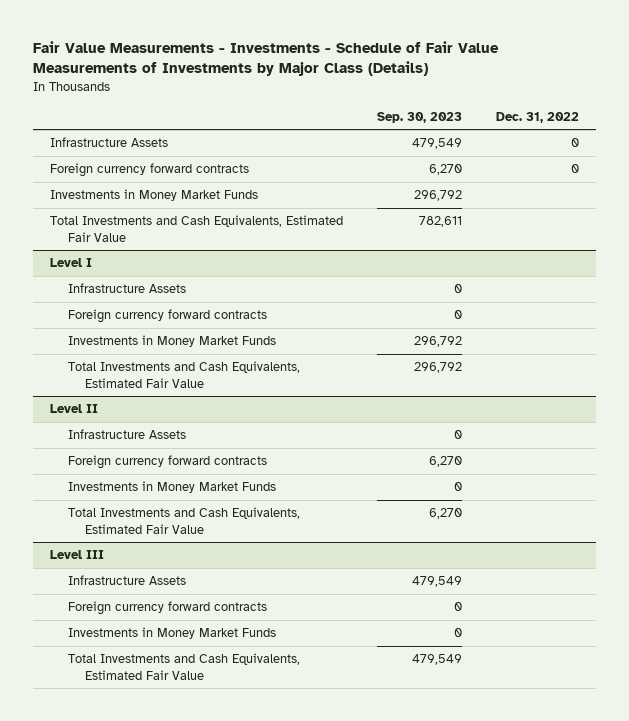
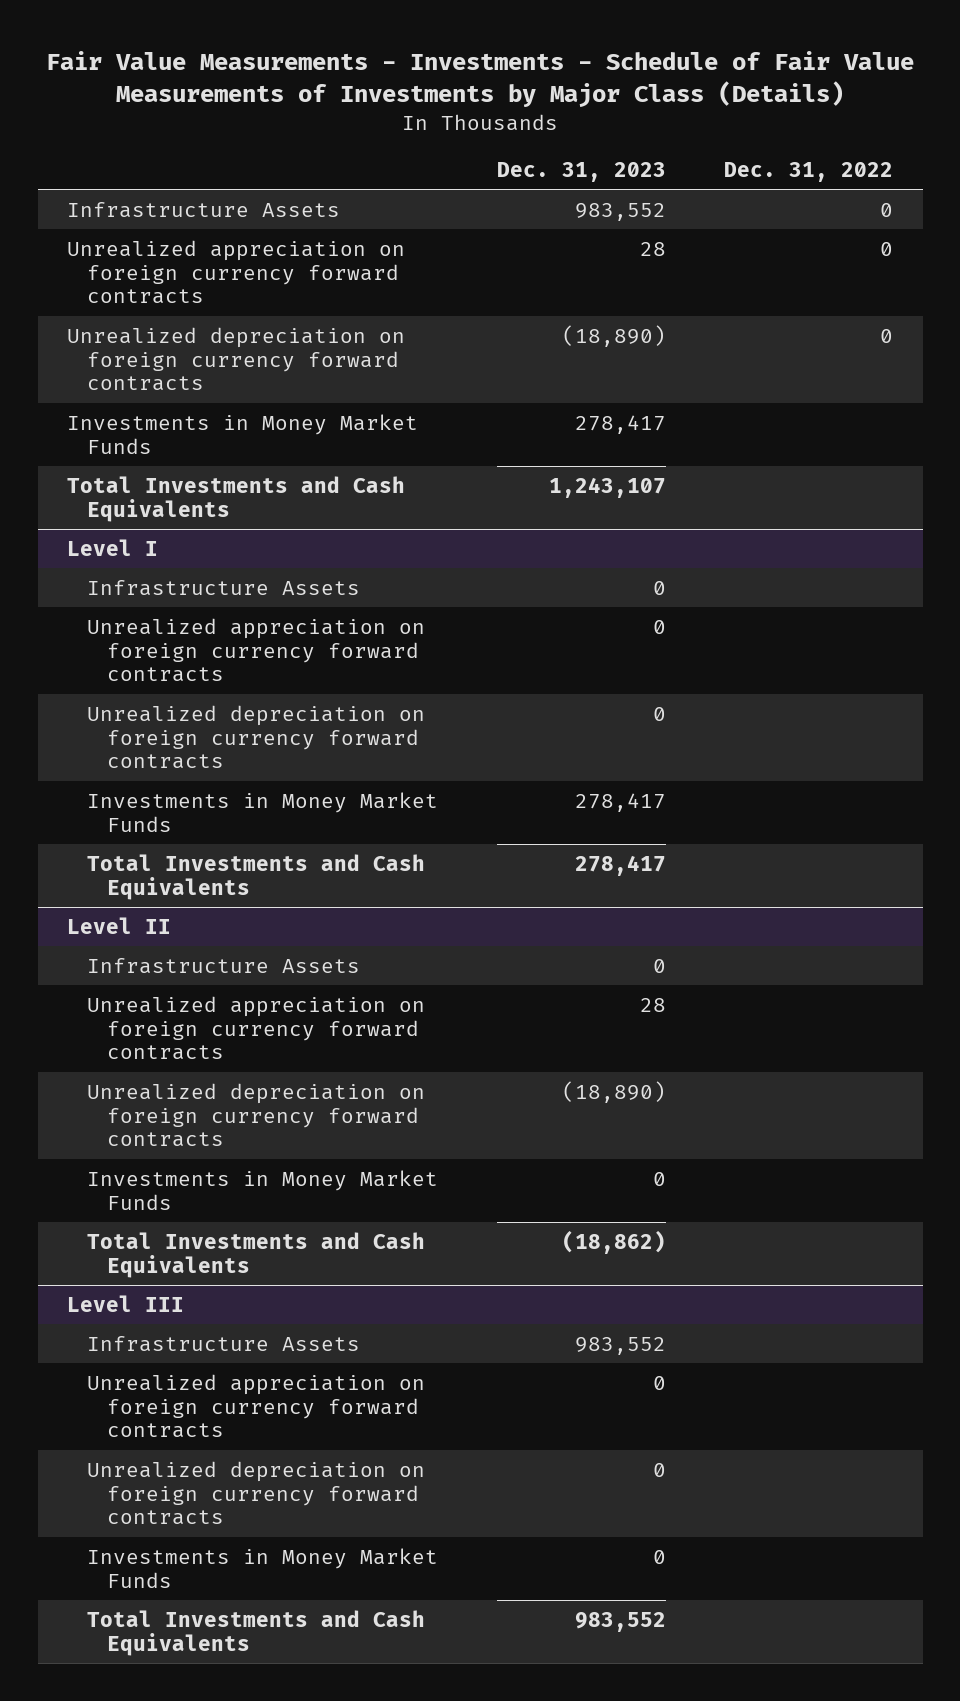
- | Sep. 30, 2023 | Dec. 31, 2022
+ | Dec. 31, 2023 | Dec. 31, 2022
- Foreign currency forward contracts | 6,270 | 0
+ Unrealized appreciation on foreign currency forward contracts | 28 | 0
+ Unrealized depreciation on foreign currency forward contracts | (18,890) | 0
- Total Investments and Cash Equivalents, Estimated Fair Value | 782,611 |
+ Total Investments and Cash Equivalents | 1,243,107 |
@ Level I
- Foreign currency forward contracts | 0 |
+ Unrealized appreciation on foreign currency forward contracts | 0 |
+ Unrealized depreciation on foreign currency forward contracts | 0 |
- Total Investments and Cash Equivalents, Estimated Fair Value | 296,792 |
+ Total Investments and Cash Equivalents | 278,417 |
@ Level II
- Foreign currency forward contracts | 6,270 |
+ Unrealized appreciation on foreign currency forward contracts | 28 |
+ Unrealized depreciation on foreign currency forward contracts | (18,890) |
- Total Investments and Cash Equivalents, Estimated Fair Value | 6,270 |
+ Total Investments and Cash Equivalents | (18,862) |
@ Level III
- Foreign currency forward contracts | 0 |
+ Unrealized appreciation on foreign currency forward contracts | 0 |
+ Unrealized depreciation on foreign currency forward contracts | 0 |
- Total Investments and Cash Equivalents, Estimated Fair Value | 479,549 |
+ Total Investments and Cash Equivalents | 983,552 |

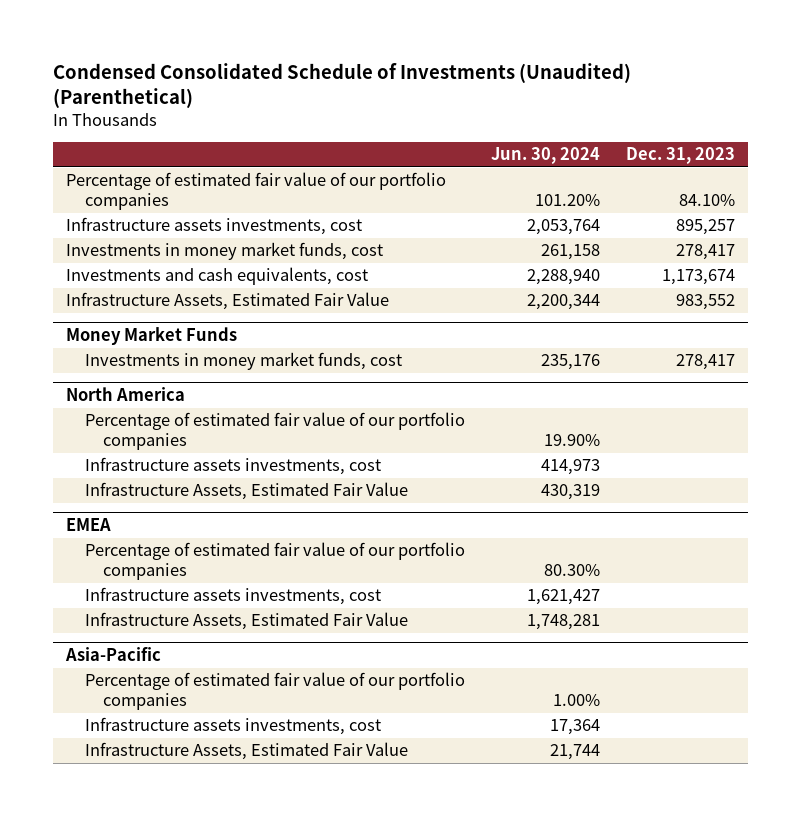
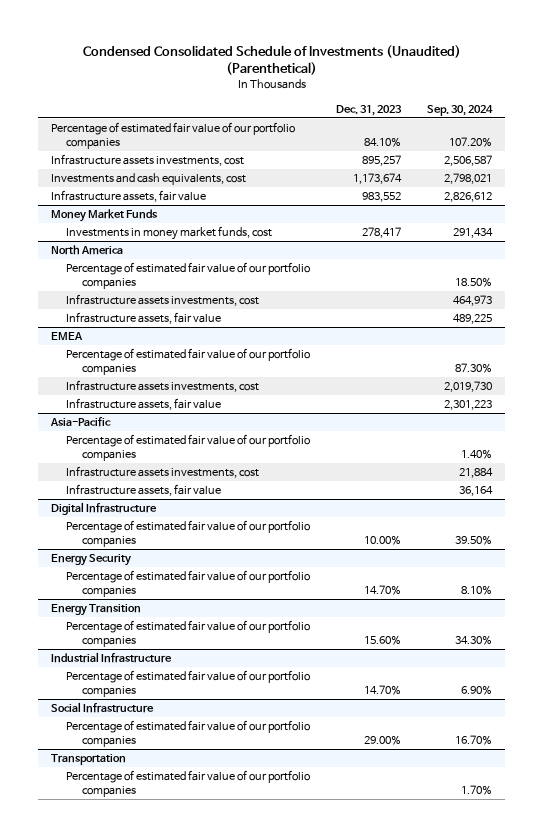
- | Jun. 30, 2024 | Dec. 31, 2023
+ | Dec. 31, 2023 | Sep. 30, 2024
- Investments in money market funds, cost | 261,158 | 278,417
- Infrastructure Assets, Estimated Fair Value | 2,200,344 | 983,552
+ Infrastructure assets, fair value | 983,552 | 2,826,612
@ North America
- Infrastructure Assets, Estimated Fair Value | 430,319 |
+ Infrastructure assets, fair value | | 489,225
@ EMEA
- Infrastructure Assets, Estimated Fair Value | 1,748,281 |
+ Infrastructure assets, fair value | | 2,301,223
@ Asia-Pacific
- Infrastructure Assets, Estimated Fair Value | 21,744 |
+ Infrastructure assets, fair value | | 36,164
+ Digital Infrastructure
+ Percentage of estimated fair value of our portfolio companies | 10.00% | 39.50%
+ Energy Security
+ Percentage of estimated fair value of our portfolio companies | 14.70% | 8.10%
+ Energy Transition
+ Percentage of estimated fair value of our portfolio companies | 15.60% | 34.30%
+ Industrial Infrastructure
+ Percentage of estimated fair value of our portfolio companies | 14.70% | 6.90%
+ Social Infrastructure
+ Percentage of estimated fair value of our portfolio companies | 29.00% | 16.70%
+ Transportation
+ Percentage of estimated fair value of our portfolio companies | | 1.70%

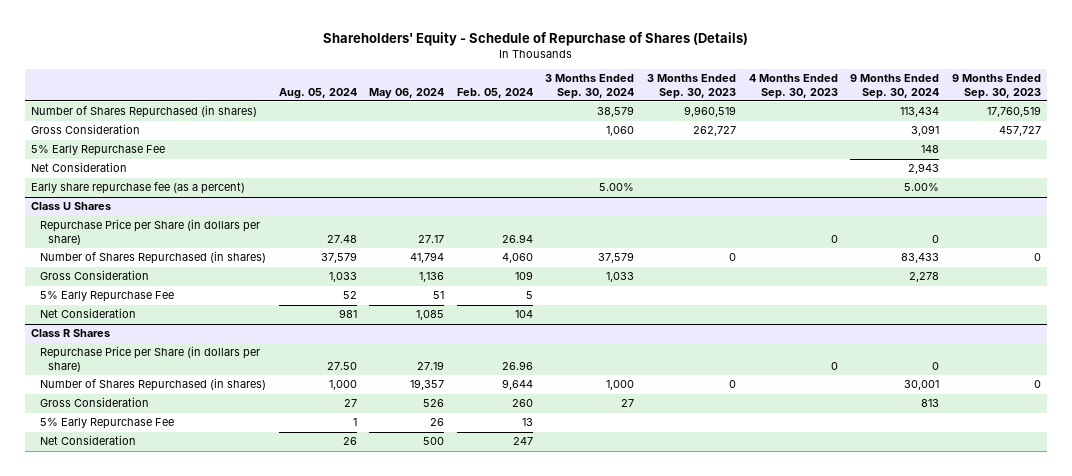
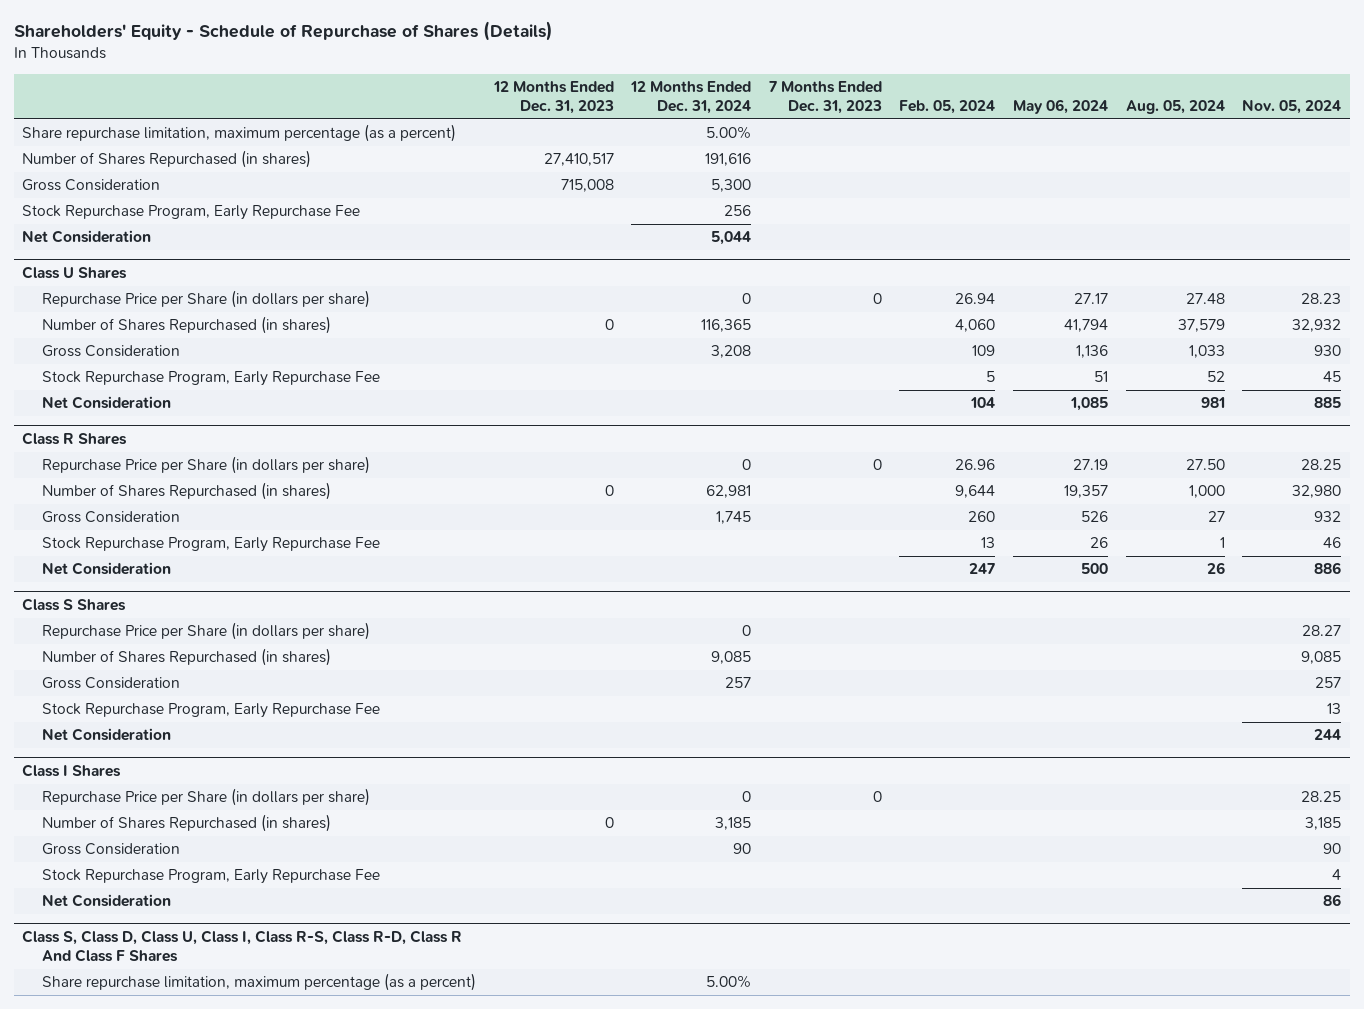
- | Aug. 05, 2024 | May 06, 2024 | Feb. 05, 2024 | 3 Months Ended Sep. 30, 2024 | 3 Months Ended Sep. 30, 2023 | 4 Months Ended Sep. 30, 2023 | 9 Months Ended Sep. 30, 2024 | 9 Months Ended Sep. 30, 2023
+ | 12 Months Ended Dec. 31, 2023 | 12 Months Ended Dec. 31, 2024 | 7 Months Ended Dec. 31, 2023 | Feb. 05, 2024 | May 06, 2024 | Aug. 05, 2024 | Nov. 05, 2024
+ Share repurchase limitation, maximum percentage (as a percent) | | 5.00% | | | | |
- 5% Early Repurchase Fee | | | | | | | 148 |
+ Stock Repurchase Program, Early Repurchase Fee | | 256 | | | | |
- Early share repurchase fee (as a percent) | | | | 5.00% | | | 5.00% |
@ Class U Shares
- 5% Early Repurchase Fee | 52 | 51 | 5 | | | | |
+ Stock Repurchase Program, Early Repurchase Fee | | | | 5 | 51 | 52 | 45
@ Class R Shares
- 5% Early Repurchase Fee | 1 | 26 | 13 | | | | |
+ Stock Repurchase Program, Early Repurchase Fee | | | | 13 | 26 | 1 | 46
+ Class S Shares
+ Repurchase Price per Share (in dollars per share) | | 0 | | | | | 28.27
+ Number of Shares Repurchased (in shares) | | 9,085 | | | | | 9,085
+ Gross Consideration | | 257 | | | | | 257
+ Stock Repurchase Program, Early Repurchase Fee | | | | | | | 13
+ Net Consideration | | | | | | | 244
+ Class I Shares
+ Repurchase Price per Share (in dollars per share) | | 0 | 0 | | | | 28.25
+ Number of Shares Repurchased (in shares) | 0 | 3,185 | | | | | 3,185
+ Gross Consideration | | 90 | | | | | 90
+ Stock Repurchase Program, Early Repurchase Fee | | | | | | | 4
+ Net Consideration | | | | | | | 86
+ Class S, Class D, Class U, Class I, Class R-S, Class R-D, Class R And Class F Shares
+ Share repurchase limitation, maximum percentage (as a percent) | | 5.00% | | | | |

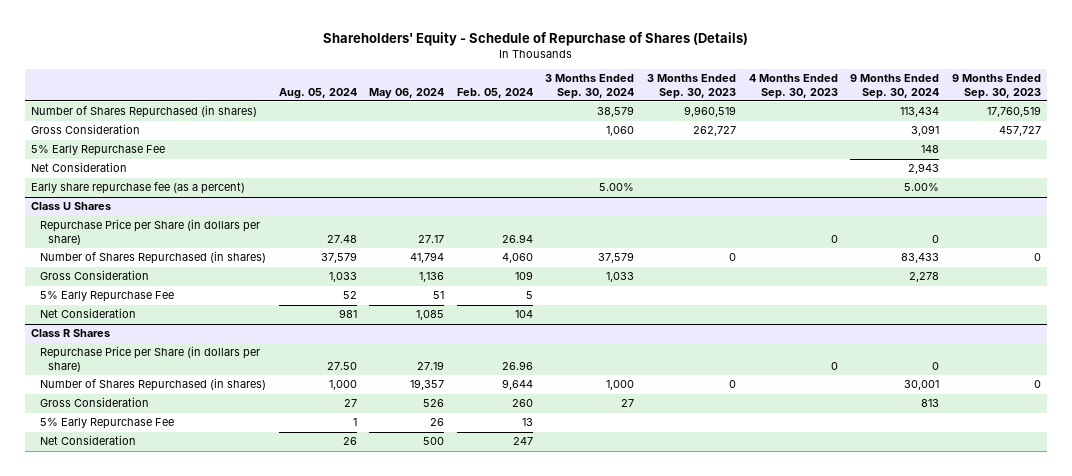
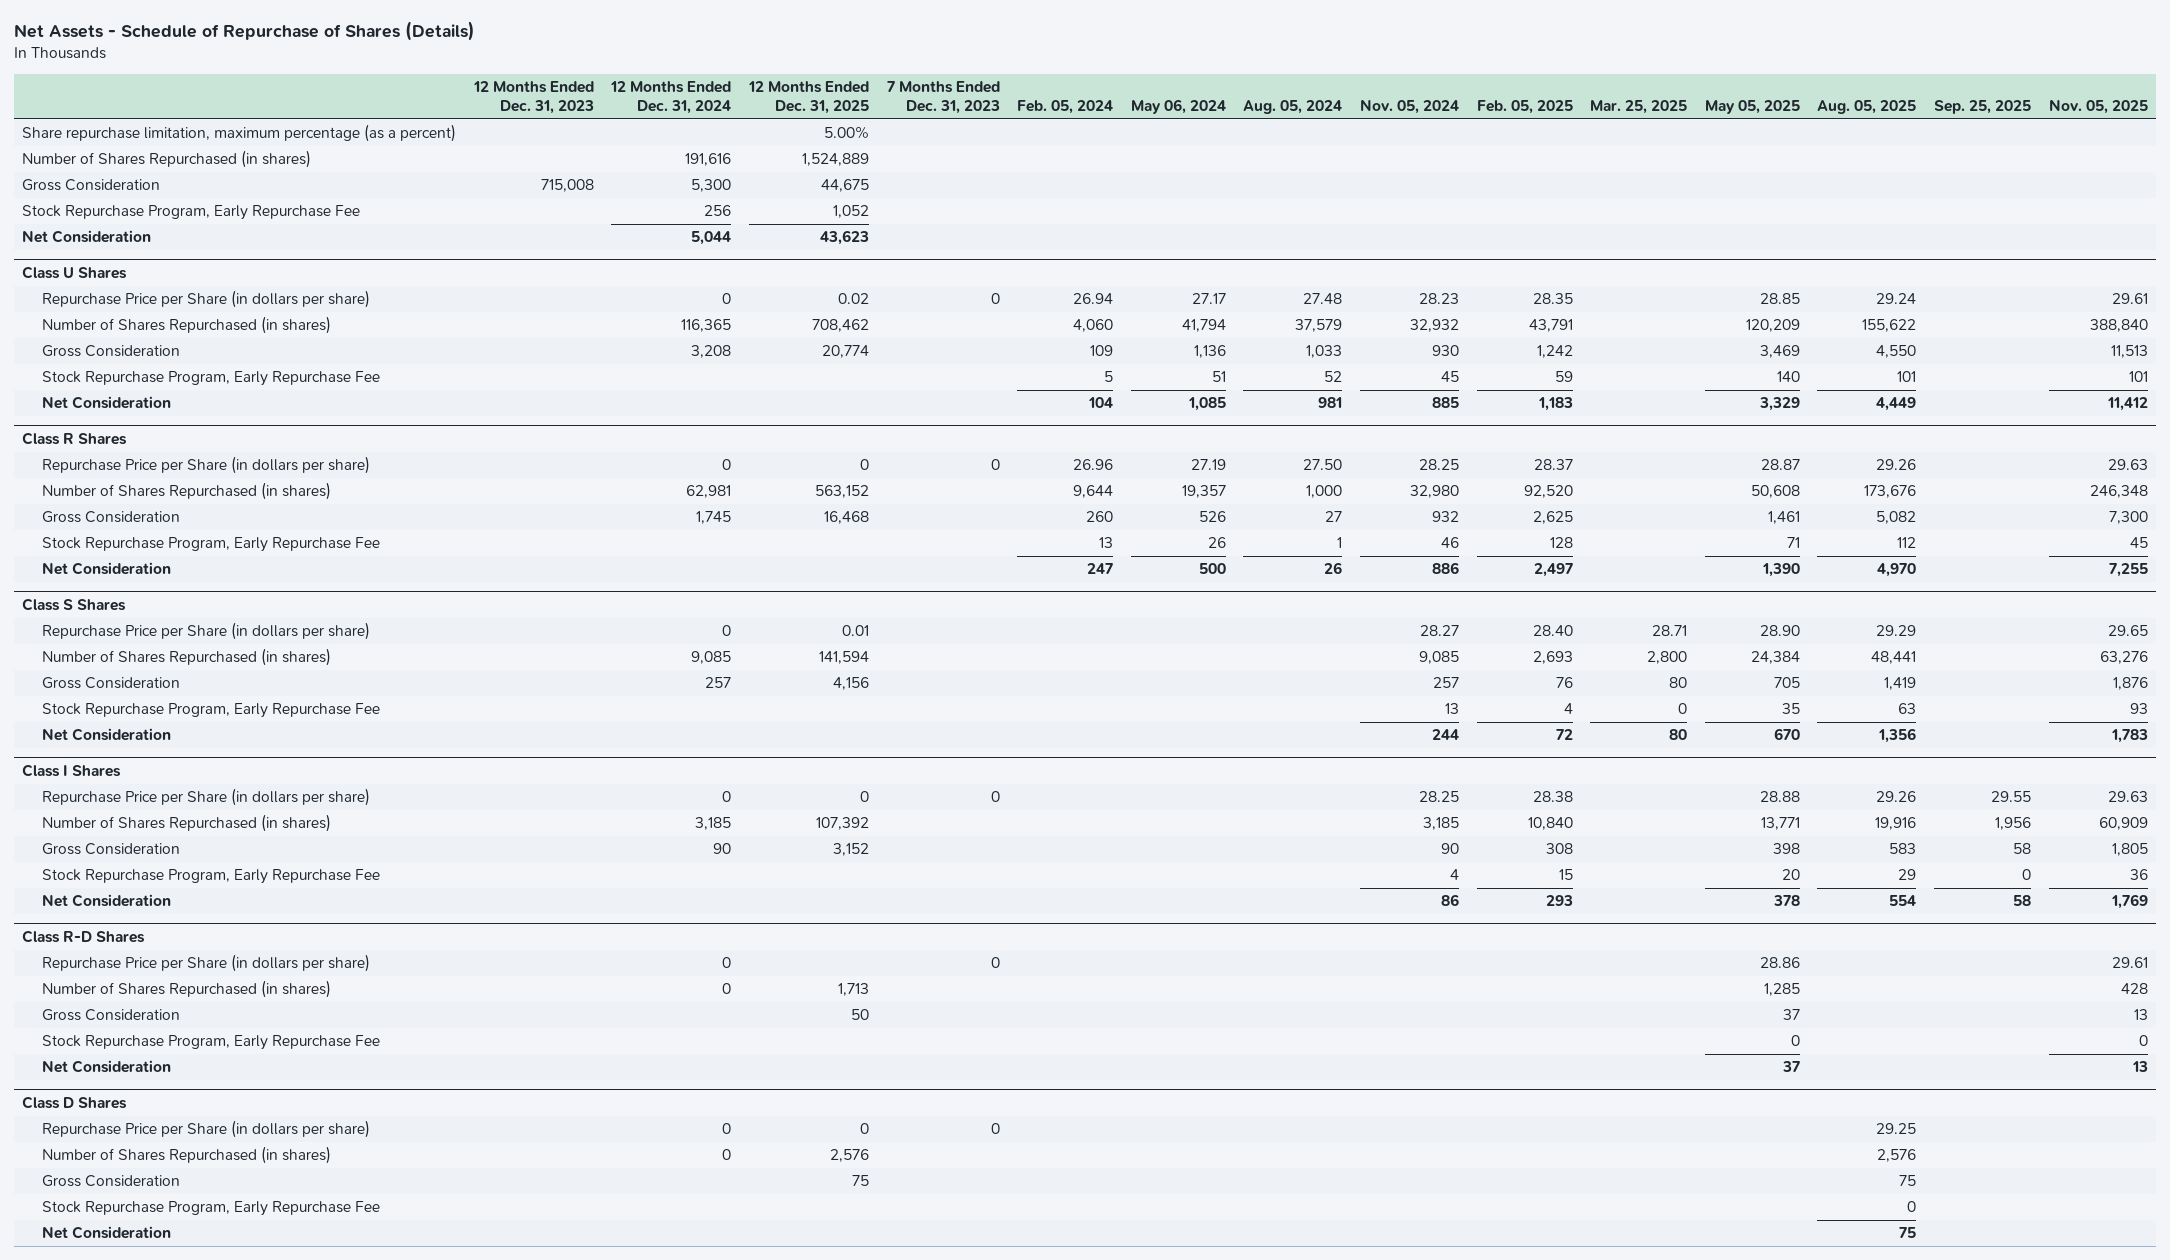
- Shareholders' Equity - Schedule of Repurchase of Shares (Details)
+ Net Assets - Schedule of Repurchase of Shares (Details)
- | Aug. 05, 2024 | May 06, 2024 | Feb. 05, 2024 | 3 Months Ended Sep. 30, 2024 | 3 Months Ended Sep. 30, 2023 | 4 Months Ended Sep. 30, 2023 | 9 Months Ended Sep. 30, 2024 | 9 Months Ended Sep. 30, 2023
+ | 12 Months Ended Dec. 31, 2023 | 12 Months Ended Dec. 31, 2024 | 12 Months Ended Dec. 31, 2025 | 7 Months Ended Dec. 31, 2023 | Feb. 05, 2024 | May 06, 2024 | Aug. 05, 2024 | Nov. 05, 2024 | Feb. 05, 2025 | Mar. 25, 2025 | May 05, 2025 | Aug. 05, 2025 | Sep. 25, 2025 | Nov. 05, 2025
+ Share repurchase limitation, maximum percentage (as a percent) | | | 5.00% | | | | | | | | | | |
- 5% Early Repurchase Fee | | | | | | | 148 |
+ Stock Repurchase Program, Early Repurchase Fee | | 256 | 1,052 | | | | | | | | | | |
- Early share repurchase fee (as a percent) | | | | 5.00% | | | 5.00% |
@ Class U Shares
- 5% Early Repurchase Fee | 52 | 51 | 5 | | | | |
+ Stock Repurchase Program, Early Repurchase Fee | | | | | 5 | 51 | 52 | 45 | 59 | | 140 | 101 | | 101
@ Class R Shares
- 5% Early Repurchase Fee | 1 | 26 | 13 | | | | |
+ Stock Repurchase Program, Early Repurchase Fee | | | | | 13 | 26 | 1 | 46 | 128 | | 71 | 112 | | 45
+ Class S Shares
+ Repurchase Price per Share (in dollars per share) | | 0 | 0.01 | | | | | 28.27 | 28.40 | 28.71 | 28.90 | 29.29 | | 29.65
+ Number of Shares Repurchased (in shares) | | 9,085 | 141,594 | | | | | 9,085 | 2,693 | 2,800 | 24,384 | 48,441 | | 63,276
+ Gross Consideration | | 257 | 4,156 | | | | | 257 | 76 | 80 | 705 | 1,419 | | 1,876
+ Stock Repurchase Program, Early Repurchase Fee | | | | | | | | 13 | 4 | 0 | 35 | 63 | | 93
+ Net Consideration | | | | | | | | 244 | 72 | 80 | 670 | 1,356 | | 1,783
+ Class I Shares
+ Repurchase Price per Share (in dollars per share) | | 0 | 0 | 0 | | | | 28.25 | 28.38 | | 28.88 | 29.26 | 29.55 | 29.63
+ Number of Shares Repurchased (in shares) | | 3,185 | 107,392 | | | | | 3,185 | 10,840 | | 13,771 | 19,916 | 1,956 | 60,909
+ Gross Consideration | | 90 | 3,152 | | | | | 90 | 308 | | 398 | 583 | 58 | 1,805
+ Stock Repurchase Program, Early Repurchase Fee | | | | | | | | 4 | 15 | | 20 | 29 | 0 | 36
+ Net Consideration | | | | | | | | 86 | 293 | | 378 | 554 | 58 | 1,769
+ Class R-D Shares
+ Repurchase Price per Share (in dollars per share) | | 0 | | 0 | | | | | | | 28.86 | | | 29.61
+ Number of Shares Repurchased (in shares) | | 0 | 1,713 | | | | | | | | 1,285 | | | 428
+ Gross Consideration | | | 50 | | | | | | | | 37 | | | 13
+ Stock Repurchase Program, Early Repurchase Fee | | | | | | | | | | | 0 | | | 0
+ Net Consideration | | | | | | | | | | | 37 | | | 13
+ Class D Shares
+ Repurchase Price per Share (in dollars per share) | | 0 | 0 | 0 | | | | | | | | 29.25 | |
+ Number of Shares Repurchased (in shares) | | 0 | 2,576 | | | | | | | | | 2,576 | |
+ Gross Consideration | | | 75 | | | | | | | | | 75 | |
+ Stock Repurchase Program, Early Repurchase Fee | | | | | | | | | | | | 0 | |
+ Net Consideration | | | | | | | | | | | | 75 | |

